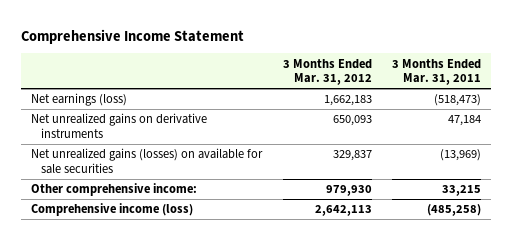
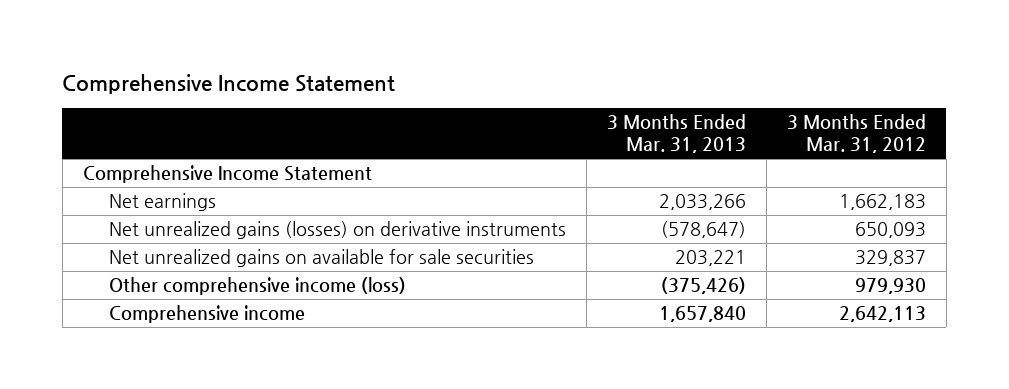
- | 3 Months Ended Mar. 31, 2012 | 3 Months Ended Mar. 31, 2011
+ | 3 Months Ended Mar. 31, 2013 | 3 Months Ended Mar. 31, 2012
- Net earnings (loss) | 1,662,183 | (518,473)
- Net unrealized gains on derivative instruments | 650,093 | 47,184
- Net unrealized gains (losses) on available for sale securities | 329,837 | (13,969)
- Other comprehensive income: | 979,930 | 33,215
- Comprehensive income (loss) | 2,642,113 | (485,258)
+ Comprehensive Income Statement
+ Net earnings | 2,033,266 | 1,662,183
+ Net unrealized gains (losses) on derivative instruments | (578,647) | 650,093
+ Net unrealized gains on available for sale securities | 203,221 | 329,837
+ Other comprehensive income (loss) | (375,426) | 979,930
+ Comprehensive income | 1,657,840 | 2,642,113

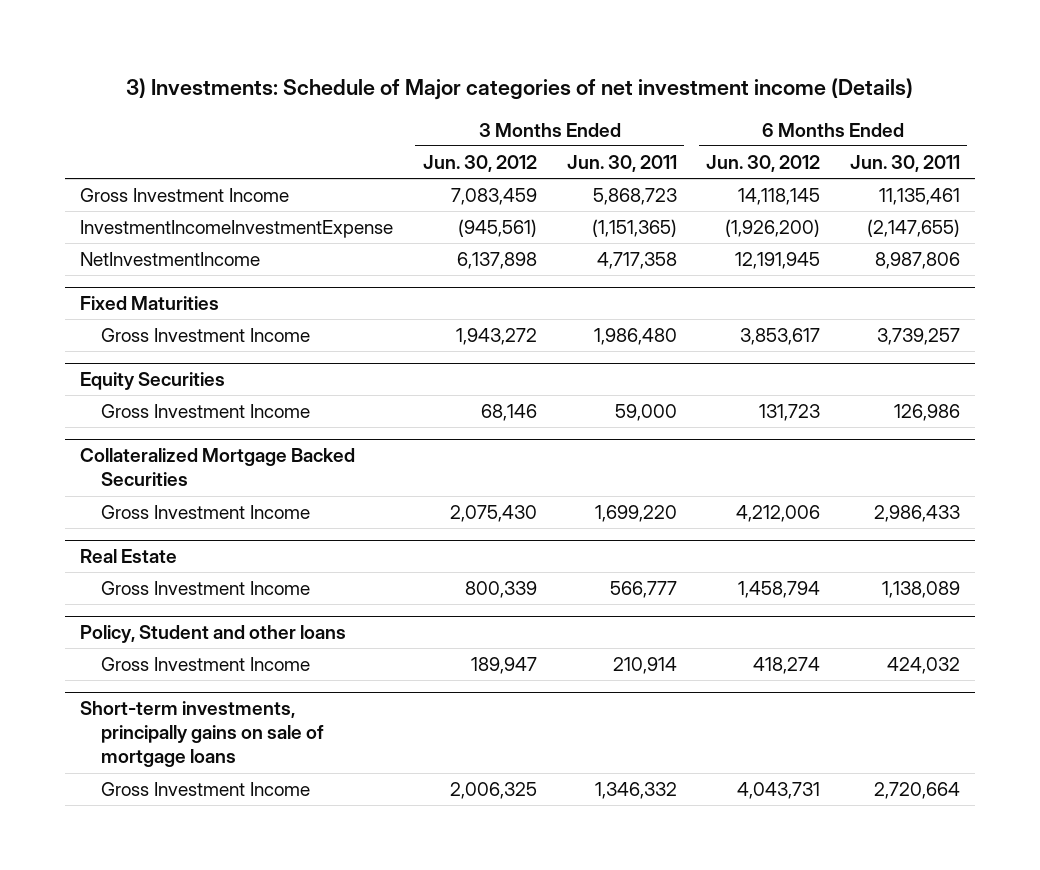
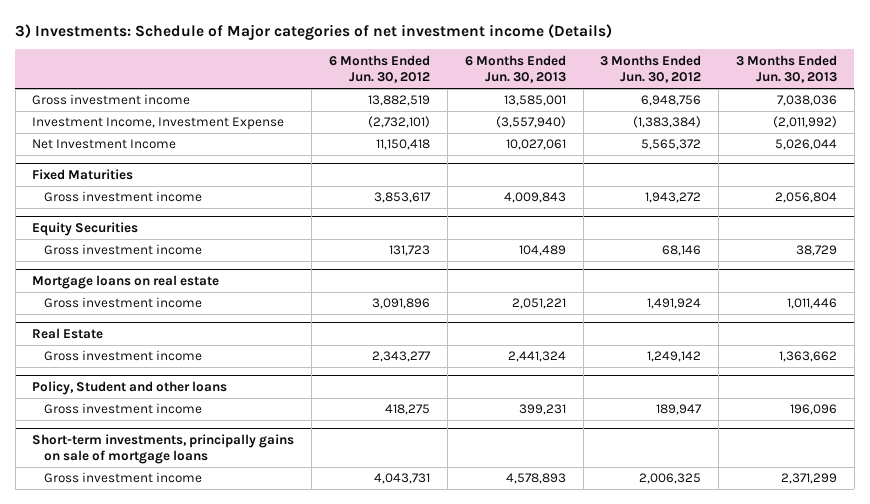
- | 3 Months Ended Jun. 30, 2012 | 3 Months Ended Jun. 30, 2011 | 6 Months Ended Jun. 30, 2012 | 6 Months Ended Jun. 30, 2011
+ | 6 Months Ended Jun. 30, 2012 | 6 Months Ended Jun. 30, 2013 | 3 Months Ended Jun. 30, 2012 | 3 Months Ended Jun. 30, 2013
- Gross Investment Income | 7,083,459 | 5,868,723 | 14,118,145 | 11,135,461
- InvestmentIncomeInvestmentExpense | (945,561) | (1,151,365) | (1,926,200) | (2,147,655)
- NetInvestmentIncome | 6,137,898 | 4,717,358 | 12,191,945 | 8,987,806
+ Gross investment income | 13,882,519 | 13,585,001 | 6,948,756 | 7,038,036
+ Investment Income, Investment Expense | (2,732,101) | (3,557,940) | (1,383,384) | (2,011,992)
+ Net Investment Income | 11,150,418 | 10,027,061 | 5,565,372 | 5,026,044
@ Fixed Maturities
- Gross Investment Income | 1,943,272 | 1,986,480 | 3,853,617 | 3,739,257
+ Gross investment income | 3,853,617 | 4,009,843 | 1,943,272 | 2,056,804
@ Equity Securities
- Gross Investment Income | 68,146 | 59,000 | 131,723 | 126,986
- Collateralized Mortgage Backed Securities
- Gross Investment Income | 2,075,430 | 1,699,220 | 4,212,006 | 2,986,433
@ Equity Securities
+ Gross investment income | 131,723 | 104,489 | 68,146 | 38,729
+ Mortgage loans on real estate
+ Gross investment income | 3,091,896 | 2,051,221 | 1,491,924 | 1,011,446
@ Real Estate
- Gross Investment Income | 800,339 | 566,777 | 1,458,794 | 1,138,089
+ Gross investment income | 2,343,277 | 2,441,324 | 1,249,142 | 1,363,662
@ Policy, Student and other loans
- Gross Investment Income | 189,947 | 210,914 | 418,274 | 424,032
+ Gross investment income | 418,275 | 399,231 | 189,947 | 196,096
@ Short-term investments, principally gains on sale of mortgage loans
- Gross Investment Income | 2,006,325 | 1,346,332 | 4,043,731 | 2,720,664
+ Gross investment income | 4,043,731 | 4,578,893 | 2,006,325 | 2,371,299

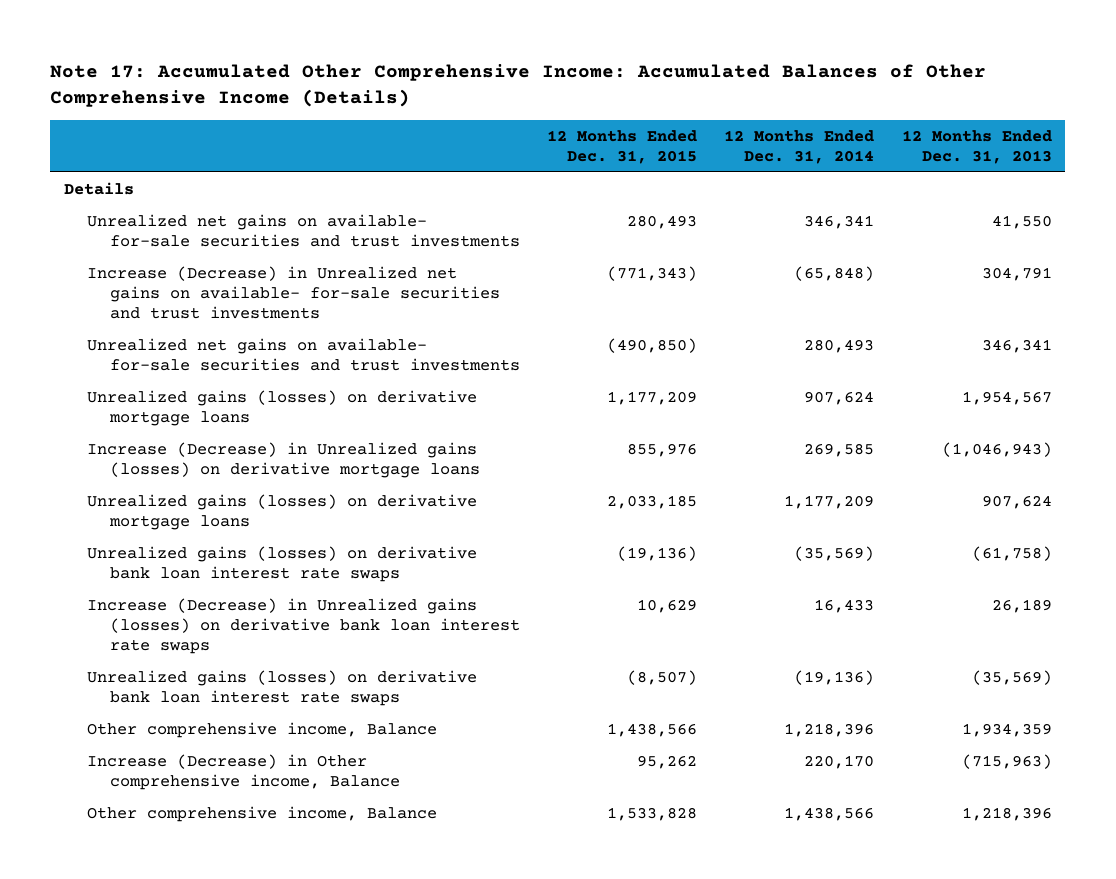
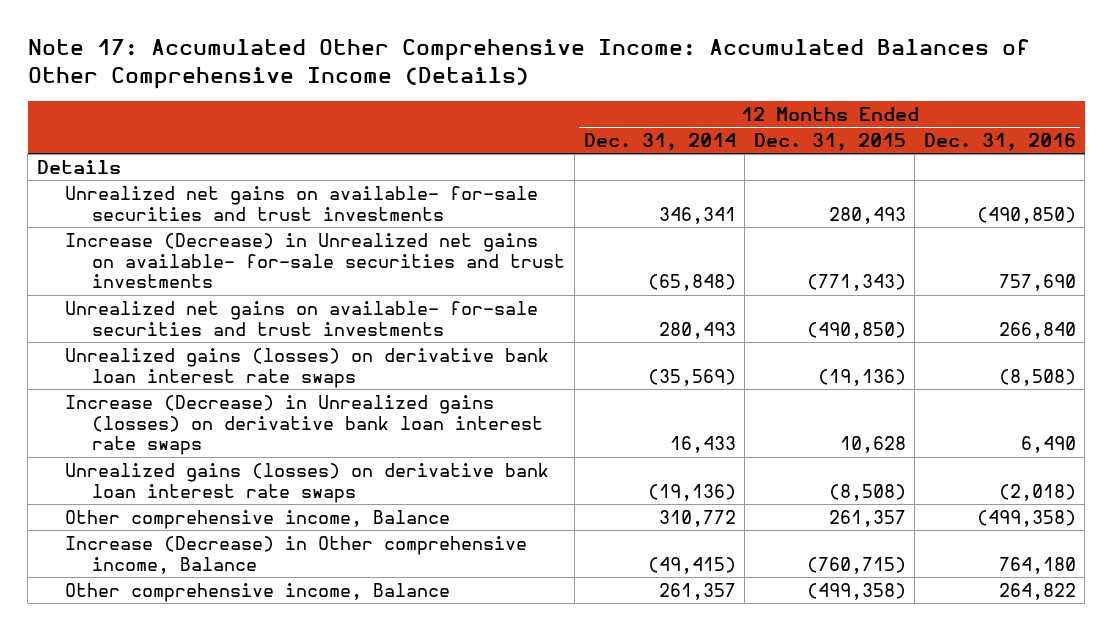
- | 12 Months Ended Dec. 31, 2015 | 12 Months Ended Dec. 31, 2014 | 12 Months Ended Dec. 31, 2013
+ | 12 Months Ended Dec. 31, 2014 | 12 Months Ended Dec. 31, 2015 | 12 Months Ended Dec. 31, 2016
- Unrealized gains (losses) on derivative mortgage loans | 1,177,209 | 907,624 | 1,954,567
- Increase (Decrease) in Unrealized gains (losses) on derivative mortgage loans | 855,976 | 269,585 | (1,046,943)
- Unrealized gains (losses) on derivative mortgage loans | 2,033,185 | 1,177,209 | 907,624
- Increase (Decrease) in Unrealized gains (losses) on derivative bank loan interest rate swaps | 10,629 | 16,433 | 26,189
- Unrealized gains (losses) on derivative bank loan interest rate swaps | (8,507) | (19,136) | (35,569)
- Other comprehensive income, Balance | 1,438,566 | 1,218,396 | 1,934,359
- Increase (Decrease) in Other comprehensive income, Balance | 95,262 | 220,170 | (715,963)
- Other comprehensive income, Balance | 1,533,828 | 1,438,566 | 1,218,396
+ Increase (Decrease) in Unrealized gains (losses) on derivative bank loan interest rate swaps | 16,433 | 10,628 | 6,490
+ Unrealized gains (losses) on derivative bank loan interest rate swaps | (19,136) | (8,508) | (2,018)
+ Other comprehensive income, Balance | 310,772 | 261,357 | (499,358)
+ Increase (Decrease) in Other comprehensive income, Balance | (49,415) | (760,715) | 764,180
+ Other comprehensive income, Balance | 261,357 | (499,358) | 264,822

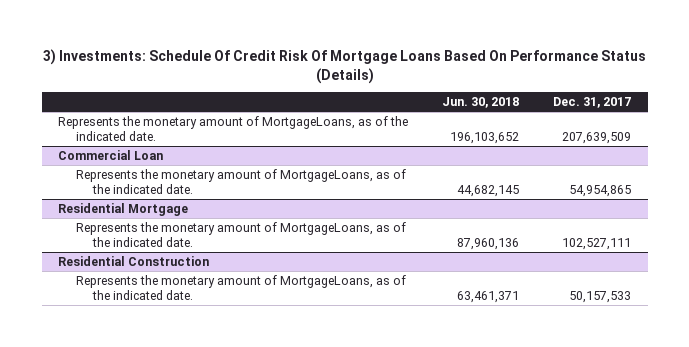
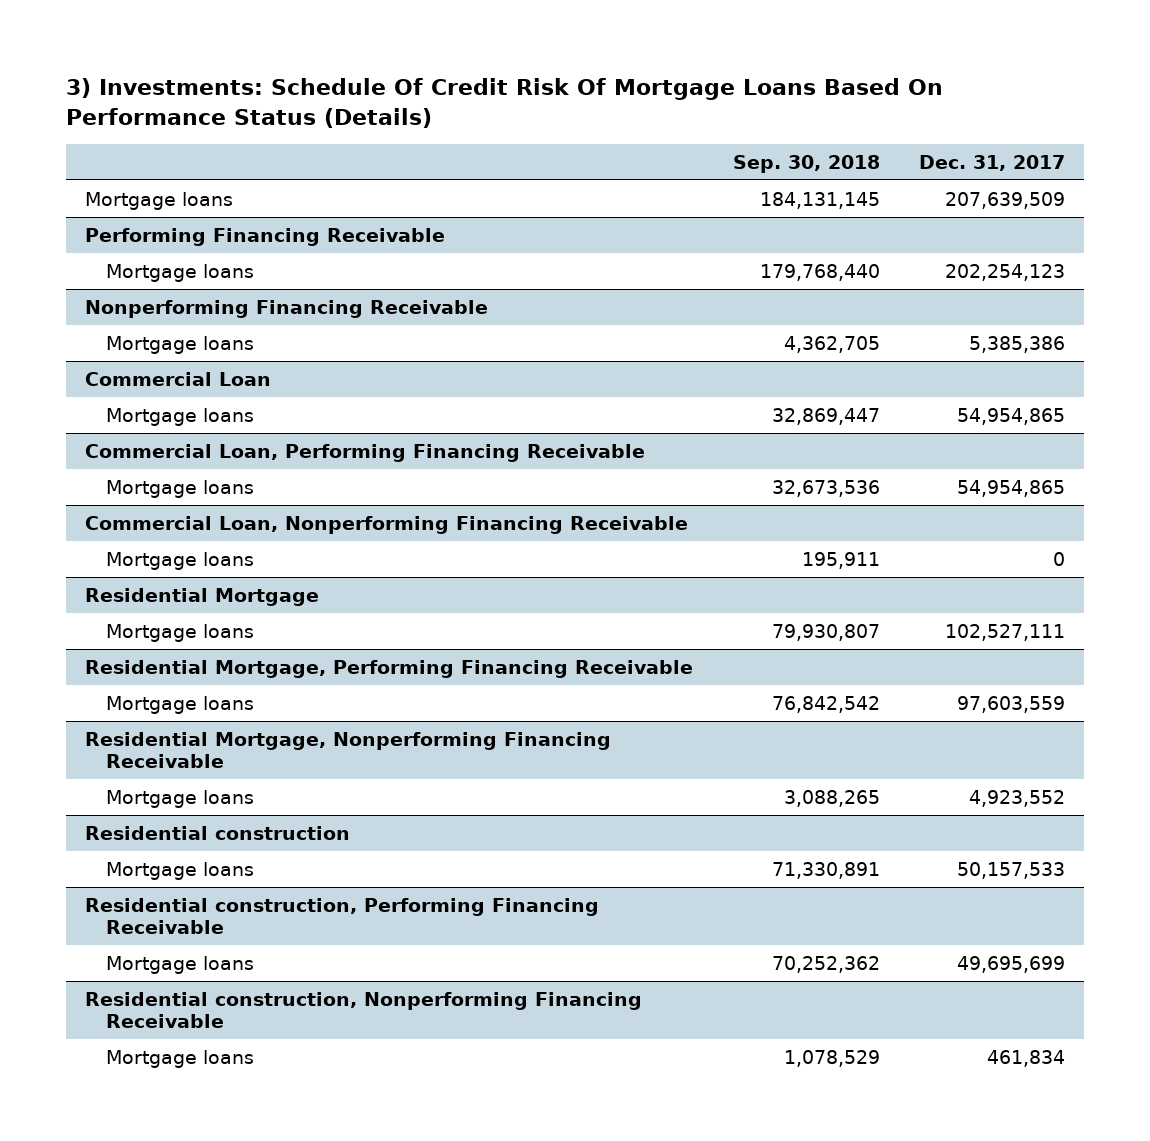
- | Jun. 30, 2018 | Dec. 31, 2017
+ | Sep. 30, 2018 | Dec. 31, 2017
- Represents the monetary amount of MortgageLoans, as of the indicated date. | 196,103,652 | 207,639,509
+ Mortgage loans | 184,131,145 | 207,639,509
+ Performing Financing Receivable
+ Mortgage loans | 179,768,440 | 202,254,123
+ Nonperforming Financing Receivable
+ Mortgage loans | 4,362,705 | 5,385,386
@ Commercial Loan
- Represents the monetary amount of MortgageLoans, as of the indicated date. | 44,682,145 | 54,954,865
+ Mortgage loans | 32,869,447 | 54,954,865
+ Commercial Loan, Performing Financing Receivable
+ Mortgage loans | 32,673,536 | 54,954,865
+ Commercial Loan, Nonperforming Financing Receivable
+ Mortgage loans | 195,911 | 0
@ Residential Mortgage
- Represents the monetary amount of MortgageLoans, as of the indicated date. | 87,960,136 | 102,527,111
- Residential Construction
- Represents the monetary amount of MortgageLoans, as of the indicated date. | 63,461,371 | 50,157,533
@ Residential Mortgage
+ Mortgage loans | 79,930,807 | 102,527,111
+ Residential Mortgage, Performing Financing Receivable
+ Mortgage loans | 76,842,542 | 97,603,559
+ Residential Mortgage, Nonperforming Financing Receivable
+ Mortgage loans | 3,088,265 | 4,923,552
+ Residential construction
+ Mortgage loans | 71,330,891 | 50,157,533
+ Residential construction, Performing Financing Receivable
+ Mortgage loans | 70,252,362 | 49,695,699
+ Residential construction, Nonperforming Financing Receivable
+ Mortgage loans | 1,078,529 | 461,834

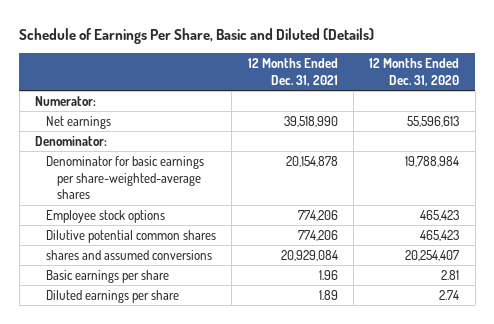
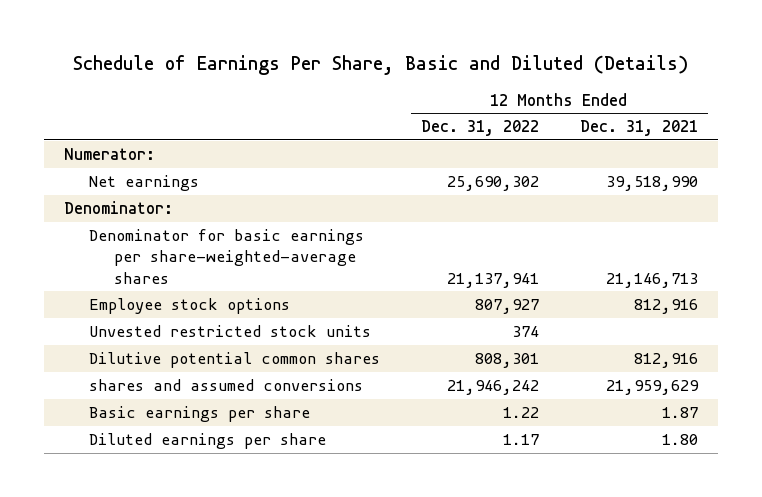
- | 12 Months Ended Dec. 31, 2021 | 12 Months Ended Dec. 31, 2020
+ | 12 Months Ended Dec. 31, 2022 | 12 Months Ended Dec. 31, 2021
- Denominator for basic earnings per share-weighted-average shares | 20,154,878 | 19,788,984
- Employee stock options | 774,206 | 465,423
- Dilutive potential common shares | 774,206 | 465,423
- shares and assumed conversions | 20,929,084 | 20,254,407
- Basic earnings per share | 1.96 | 2.81
- Diluted earnings per share | 1.89 | 2.74
+ Denominator for basic earnings per share-weighted-average shares | 21,137,941 | 21,146,713
+ Employee stock options | 807,927 | 812,916
+ Unvested restricted stock units | 374 |
+ Dilutive potential common shares | 808,301 | 812,916
+ shares and assumed conversions | 21,946,242 | 21,959,629
+ Basic earnings per share | 1.22 | 1.87
+ Diluted earnings per share | 1.17 | 1.80

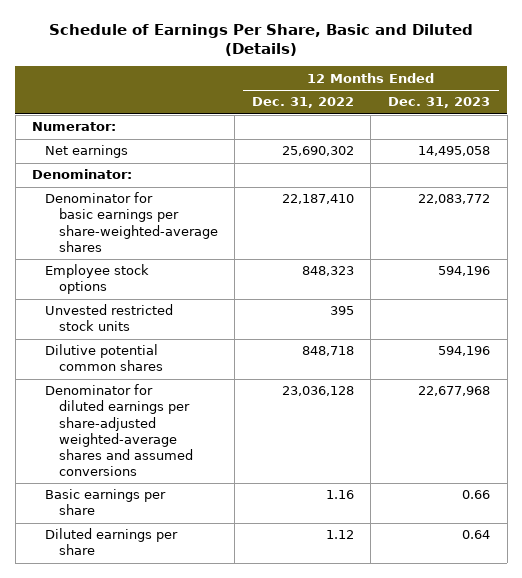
- | 12 Months Ended Dec. 31, 2022 | 12 Months Ended Dec. 31, 2021
+ | 12 Months Ended Dec. 31, 2022 | 12 Months Ended Dec. 31, 2023
- Denominator for basic earnings per share-weighted-average shares | 21,137,941 | 21,146,713
- Employee stock options | 807,927 | 812,916
- Unvested restricted stock units | 374 |
- Dilutive potential common shares | 808,301 | 812,916
- shares and assumed conversions | 21,946,242 | 21,959,629
- Basic earnings per share | 1.22 | 1.87
- Diluted earnings per share | 1.17 | 1.80
+ Denominator for basic earnings per share-weighted-average shares | 22,187,410 | 22,083,772
+ Employee stock options | 848,323 | 594,196
+ Unvested restricted stock units | 395 |
+ Dilutive potential common shares | 848,718 | 594,196
+ Denominator for diluted earnings per share-adjusted weighted-average shares and assumed conversions | 23,036,128 | 22,677,968
+ Basic earnings per share | 1.16 | 0.66
+ Diluted earnings per share | 1.12 | 0.64

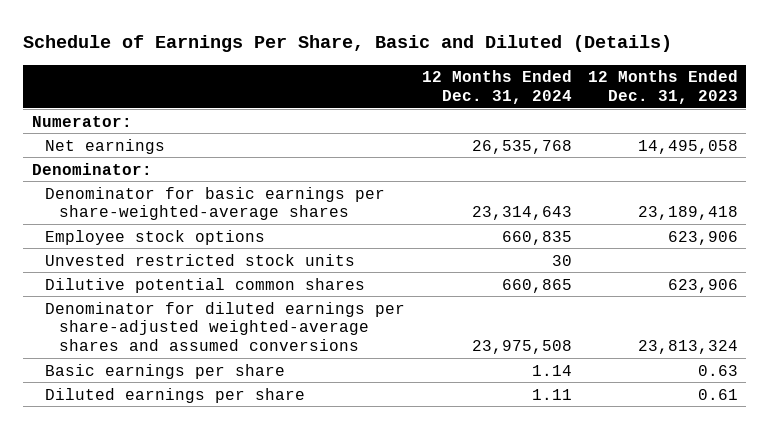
- | 12 Months Ended Dec. 31, 2022 | 12 Months Ended Dec. 31, 2023
+ | 12 Months Ended Dec. 31, 2024 | 12 Months Ended Dec. 31, 2023
- Denominator for basic earnings per share-weighted-average shares | 22,187,410 | 22,083,772
- Employee stock options | 848,323 | 594,196
+ Denominator for basic earnings per share-weighted-average shares | 23,314,643 | 23,189,418
+ Employee stock options | 660,835 | 623,906
- Dilutive potential common shares | 848,718 | 594,196
- Denominator for diluted earnings per share-adjusted weighted-average shares and assumed conversions | 23,036,128 | 22,677,968
- Basic earnings per share | 1.16 | 0.66
- Diluted earnings per share | 1.12 | 0.64
+ Dilutive potential common shares | 660,865 | 623,906
+ Denominator for diluted earnings per share-adjusted weighted-average shares and assumed conversions | 23,975,508 | 23,813,324
+ Basic earnings per share | 1.14 | 0.63
+ Diluted earnings per share | 1.11 | 0.61

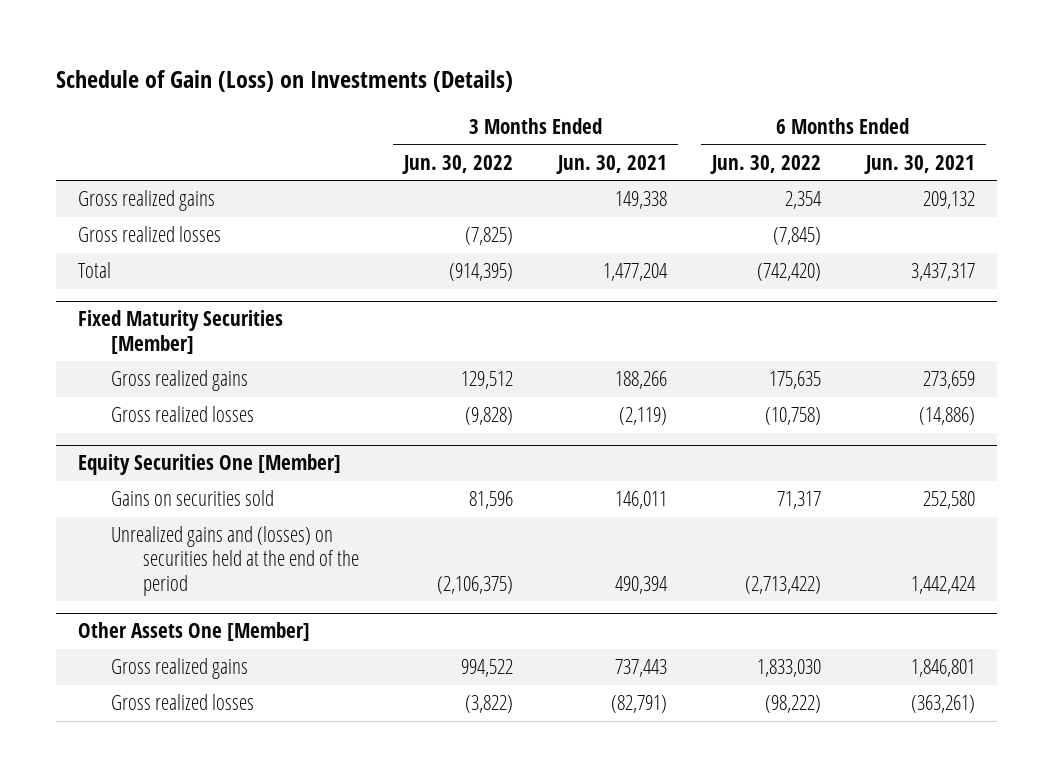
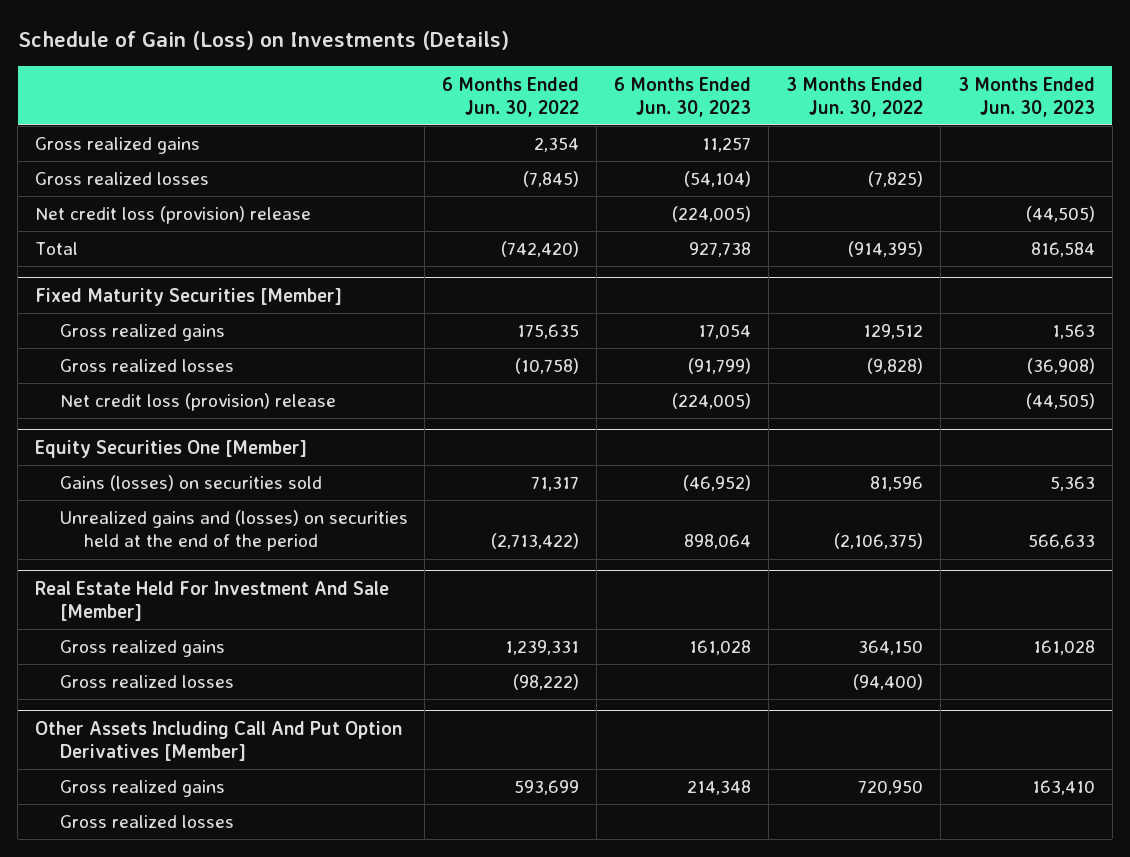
- | 3 Months Ended Jun. 30, 2022 | 3 Months Ended Jun. 30, 2021 | 6 Months Ended Jun. 30, 2022 | 6 Months Ended Jun. 30, 2021
+ | 6 Months Ended Jun. 30, 2022 | 6 Months Ended Jun. 30, 2023 | 3 Months Ended Jun. 30, 2022 | 3 Months Ended Jun. 30, 2023
+ Net credit loss (provision) release | | (224,005) | | (44,505)
@ Fixed Maturity Securities [Member]
+ Net credit loss (provision) release | | (224,005) | | (44,505)
@ Equity Securities One [Member]
- Gains on securities sold | 81,596 | 146,011 | 71,317 | 252,580
+ Gains (losses) on securities sold | 71,317 | (46,952) | 81,596 | 5,363
- Other Assets One [Member]
- Gross realized gains | 994,522 | 737,443 | 1,833,030 | 1,846,801
- Gross realized losses | (3,822) | (82,791) | (98,222) | (363,261)
+ Real Estate Held For Investment And Sale [Member]
+ Gross realized gains | 1,239,331 | 161,028 | 364,150 | 161,028
+ Gross realized losses | (98,222) | | (94,400) |
+ Other Assets Including Call And Put Option Derivatives [Member]
+ Gross realized gains | 593,699 | 214,348 | 720,950 | 163,410
+ Gross realized losses

